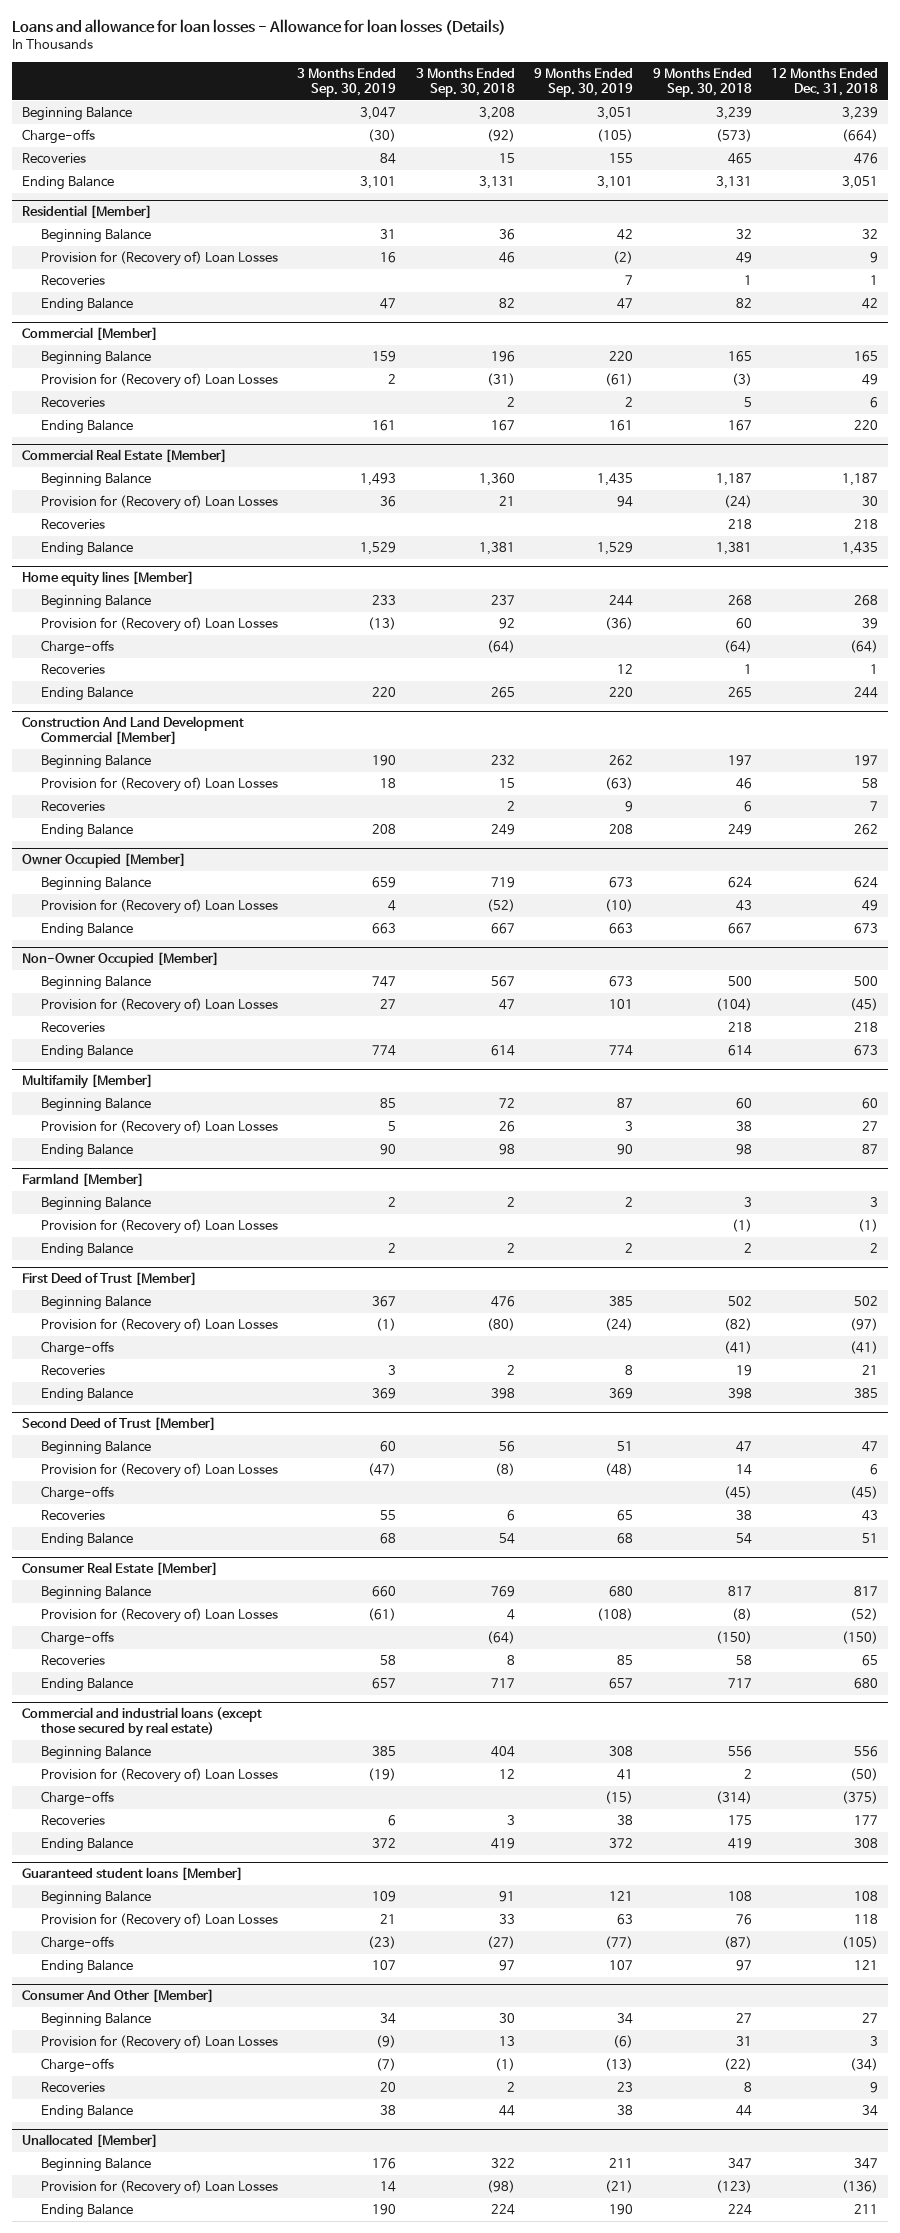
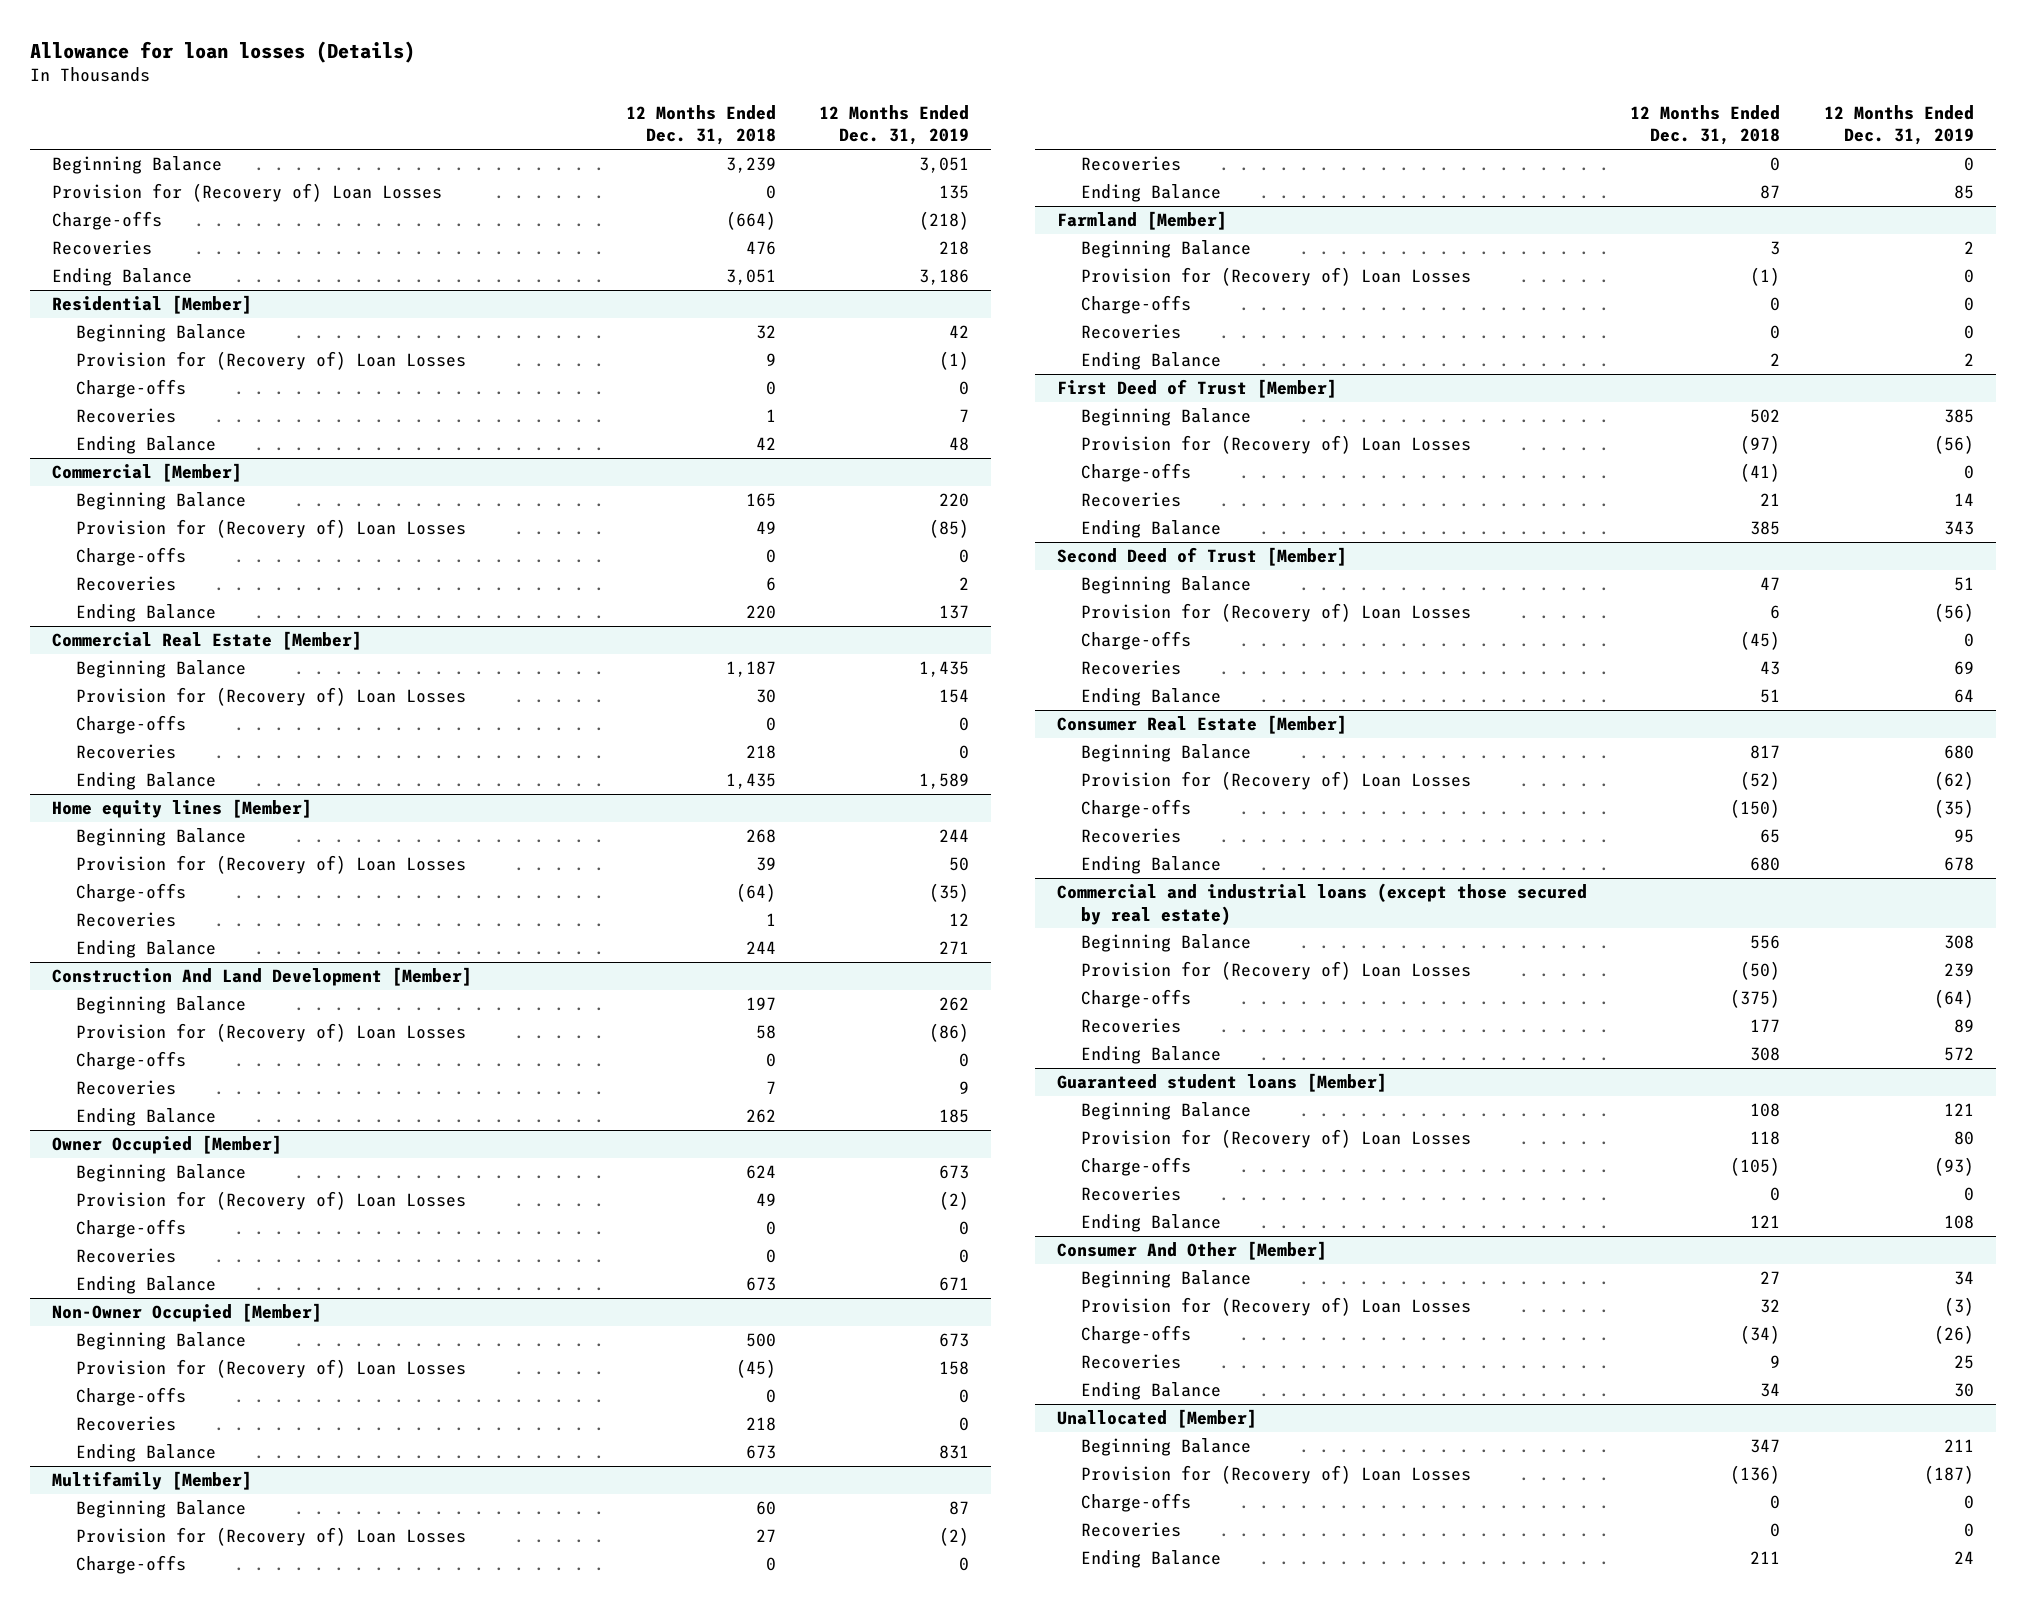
- Loans and allowance for loan losses - Allowance for loan losses (Details)
+ Allowance for loan losses (Details)
- | 3 Months Ended Sep. 30, 2019 | 3 Months Ended Sep. 30, 2018 | 9 Months Ended Sep. 30, 2019 | 9 Months Ended Sep. 30, 2018 | 12 Months Ended Dec. 31, 2018
+ | 12 Months Ended Dec. 31, 2018 | 12 Months Ended Dec. 31, 2019
+ Provision for (Recovery of) Loan Losses | 0 | 135
@ Residential [Member]
+ Charge-offs | 0 | 0
@ Commercial [Member]
+ Charge-offs | 0 | 0
@ Commercial Real Estate [Member]
+ Charge-offs | 0 | 0
- Construction And Land Development Commercial [Member]
+ Construction And Land Development [Member]
+ Charge-offs | 0 | 0
@ Owner Occupied [Member]
+ Charge-offs | 0 | 0
+ Recoveries | 0 | 0
@ Non-Owner Occupied [Member]
+ Charge-offs | 0 | 0
@ Multifamily [Member]
+ Charge-offs | 0 | 0
+ Recoveries | 0 | 0
@ Farmland [Member]
+ Charge-offs | 0 | 0
+ Recoveries | 0 | 0
@ Guaranteed student loans [Member]
+ Recoveries | 0 | 0
@ Consumer And Other [Member]
- Provision for (Recovery of) Loan Losses | (9) | 13 | (6) | 31 | 3
+ Provision for (Recovery of) Loan Losses | 32 | (3)
@ Unallocated [Member]
+ Charge-offs | 0 | 0
+ Recoveries | 0 | 0

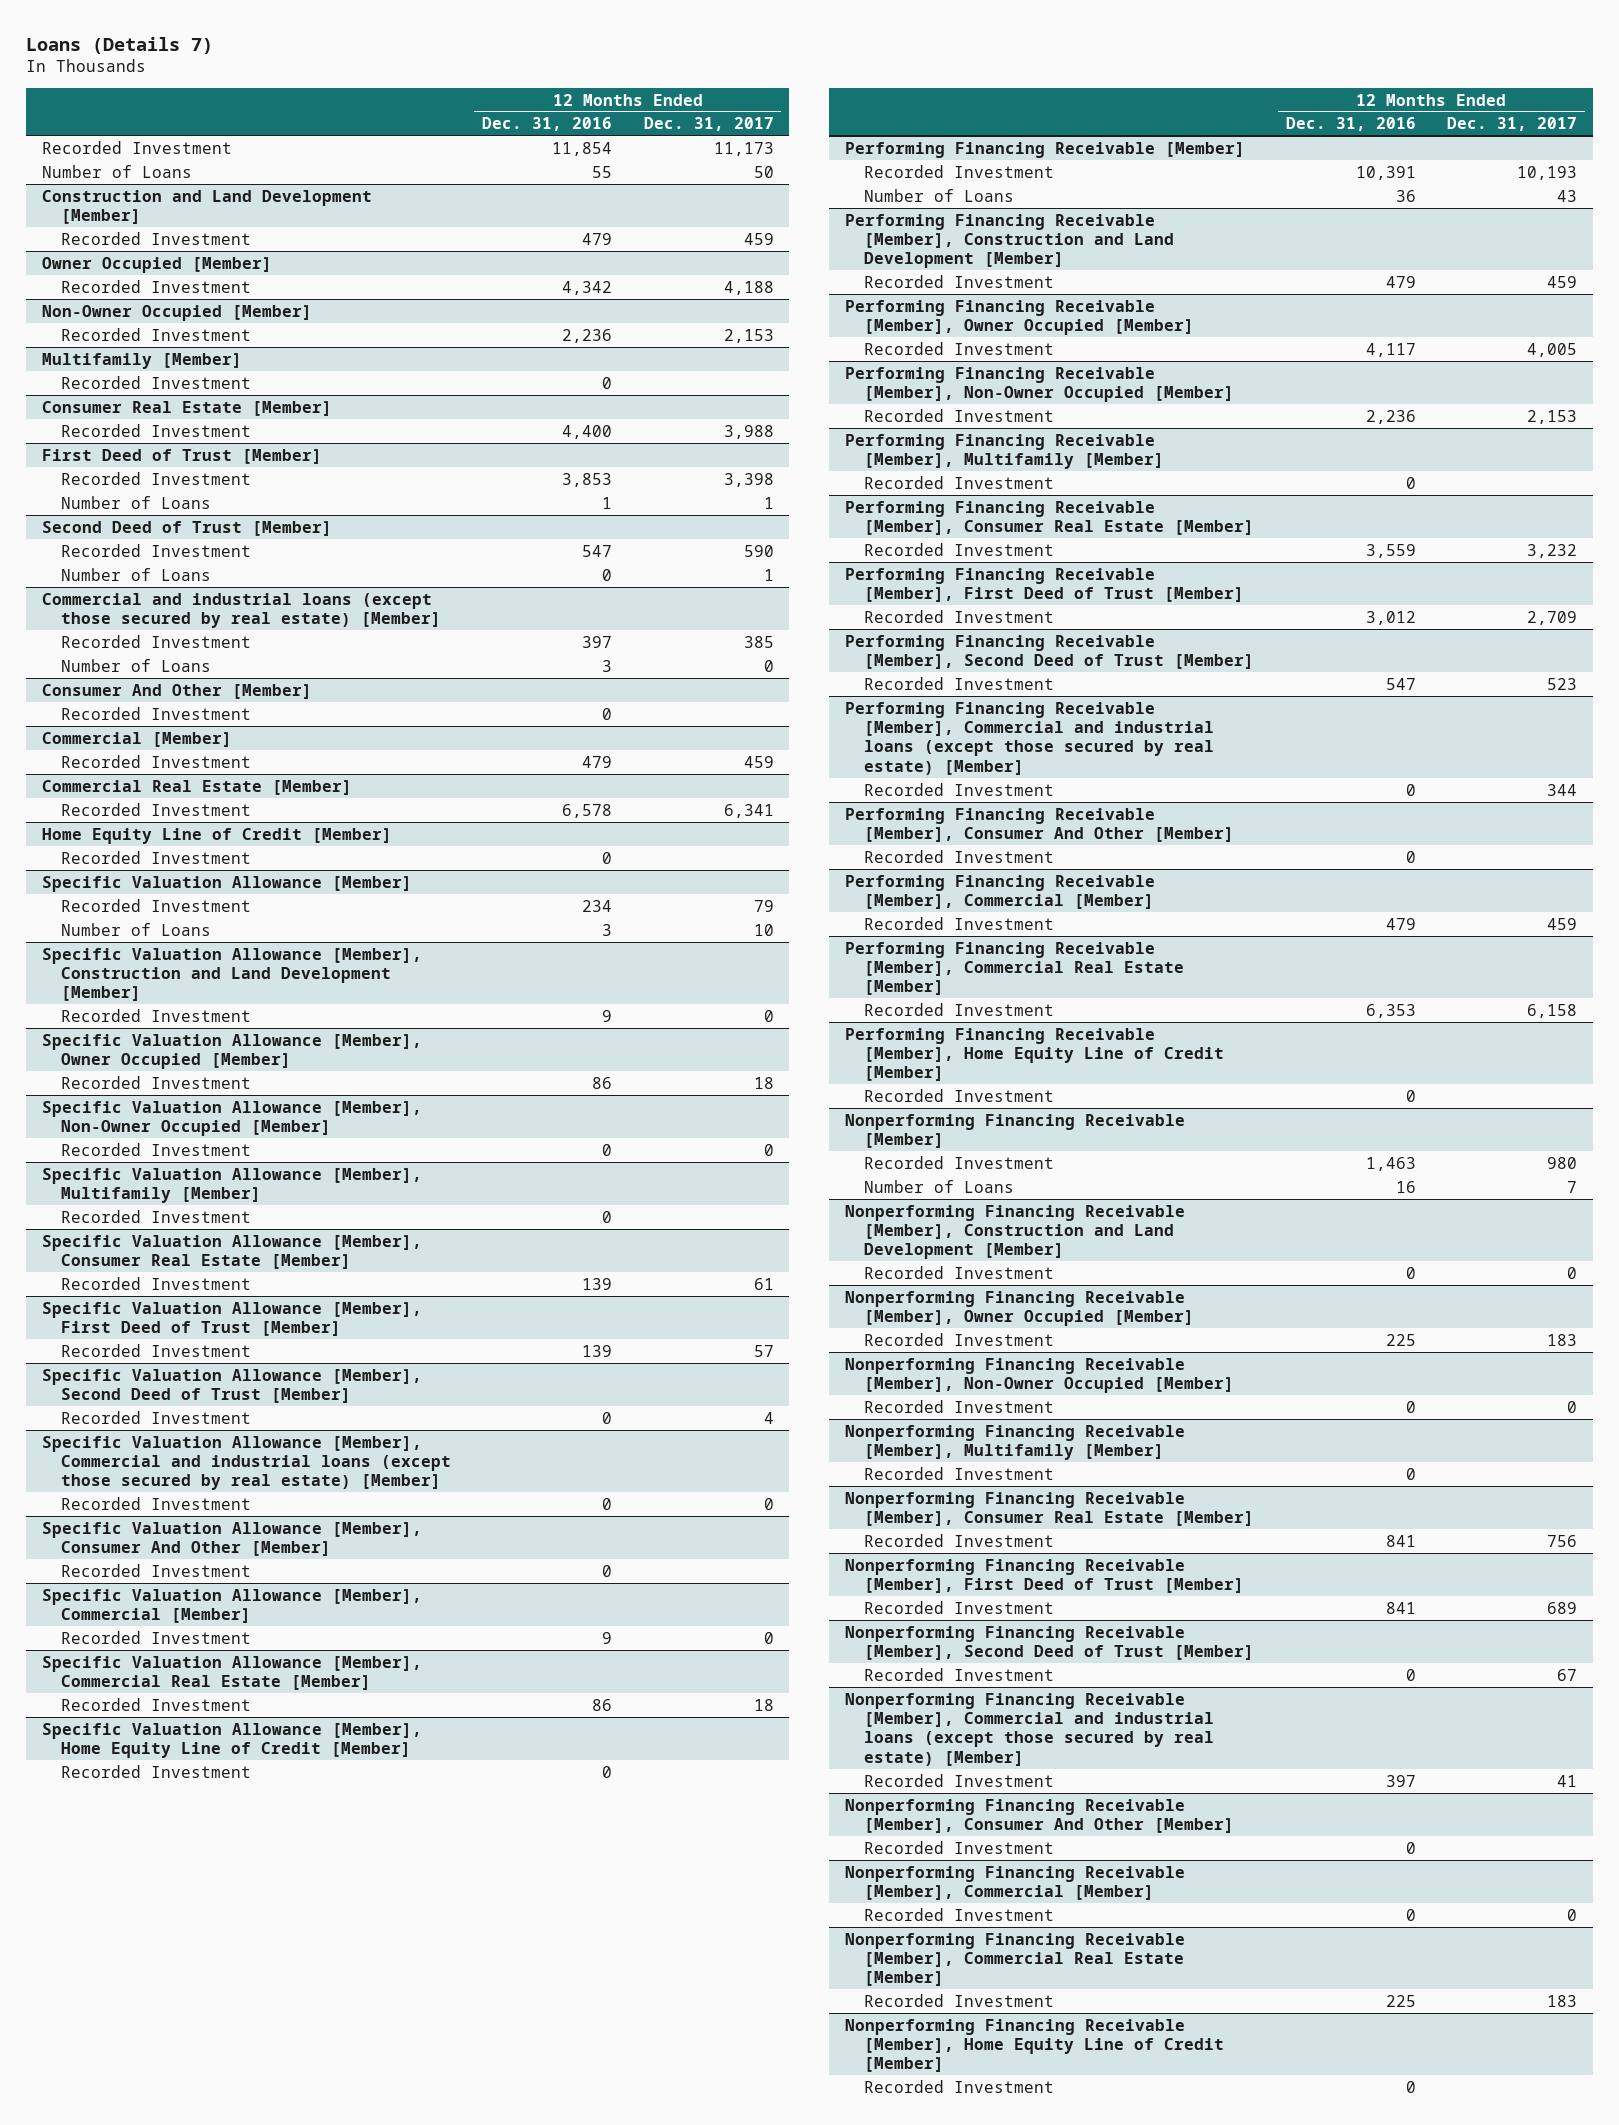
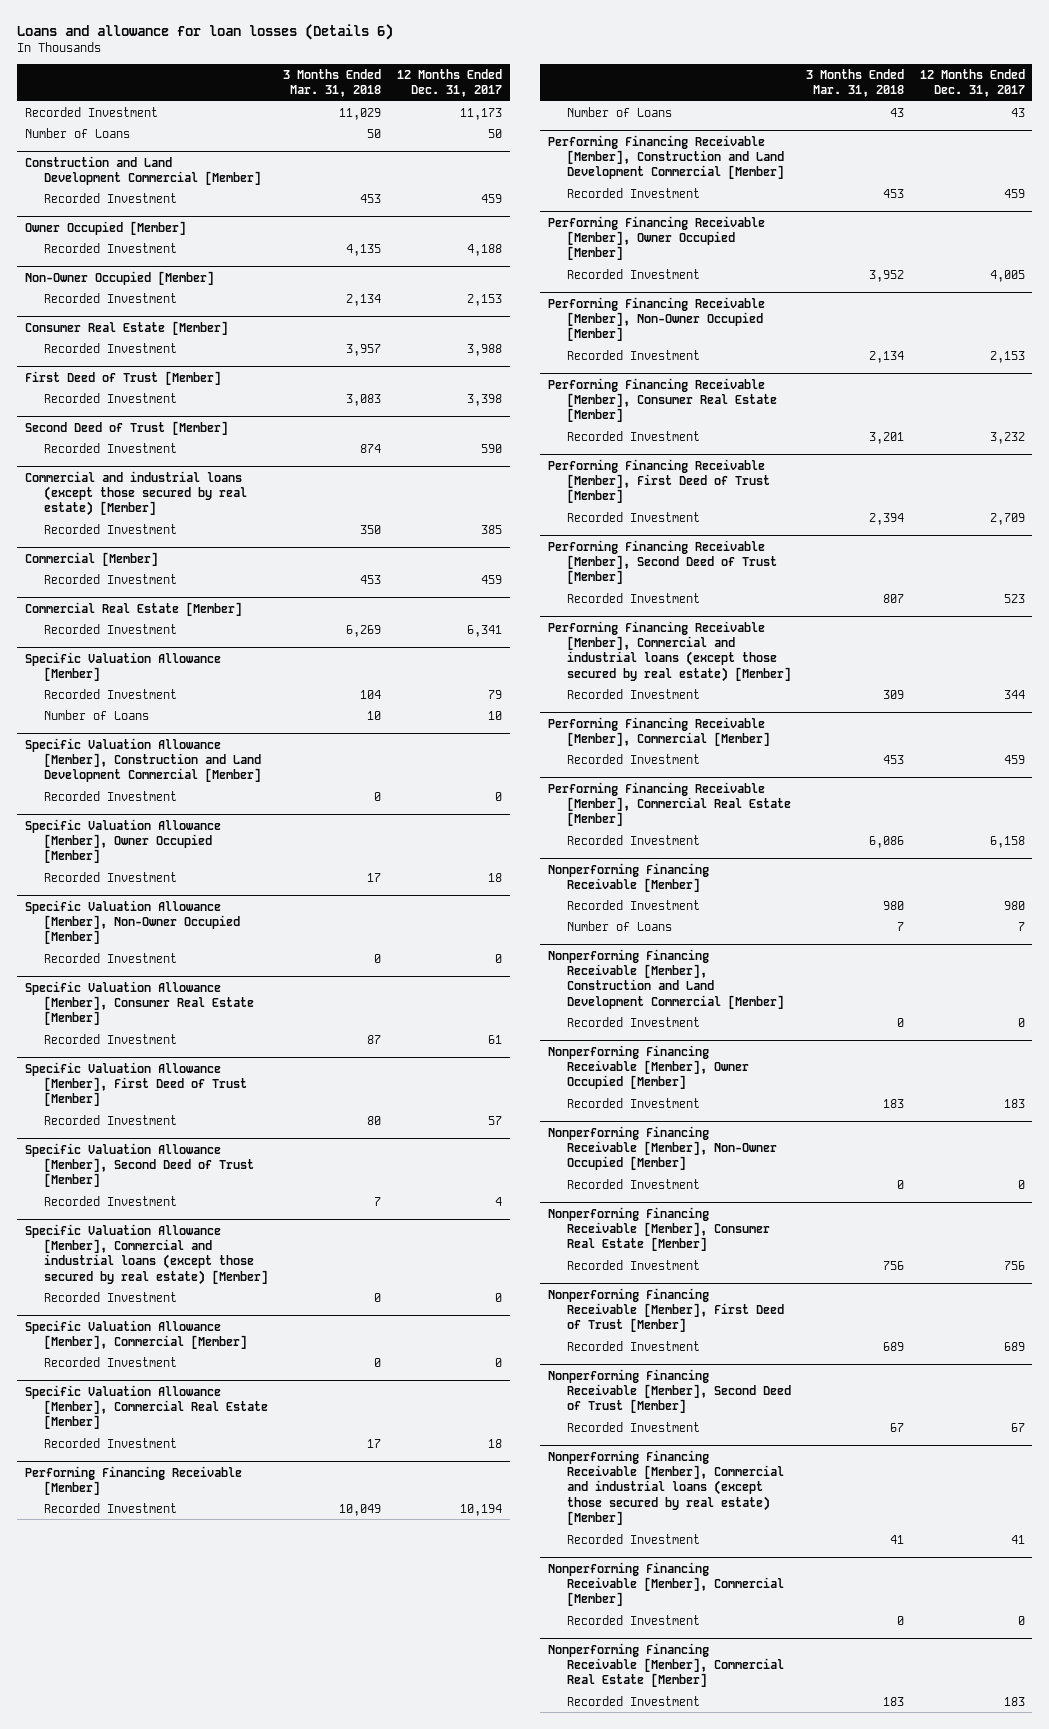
- Loans (Details 7)
+ Loans and allowance for loan losses (Details 6)
- | 12 Months Ended Dec. 31, 2016 | 12 Months Ended Dec. 31, 2017
+ | 3 Months Ended Mar. 31, 2018 | 12 Months Ended Dec. 31, 2017
- Construction and Land Development [Member]
+ Construction and Land Development Commercial [Member]
- Multifamily [Member]
- Recorded Investment | 0 |
@ First Deed of Trust [Member]
- Number of Loans | 1 | 1
@ Second Deed of Trust [Member]
- Number of Loans | 0 | 1
@ Commercial and industrial loans (except those secured by real estate) [Member]
- Number of Loans | 3 | 0
- Consumer And Other [Member]
- Recorded Investment | 0 |
- Home Equity Line of Credit [Member]
- Recorded Investment | 0 |
- Specific Valuation Allowance [Member], Construction and Land Development [Member]
+ Specific Valuation Allowance [Member], Construction and Land Development Commercial [Member]
- Specific Valuation Allowance [Member], Multifamily [Member]
- Recorded Investment | 0 |
- Specific Valuation Allowance [Member], Consumer And Other [Member]
- Recorded Investment | 0 |
- Specific Valuation Allowance [Member], Home Equity Line of Credit [Member]
- Recorded Investment | 0 |
@ Performing Financing Receivable [Member]
- Recorded Investment | 10,391 | 10,193
+ Recorded Investment | 10,049 | 10,194
- Performing Financing Receivable [Member], Construction and Land Development [Member]
+ Performing Financing Receivable [Member], Construction and Land Development Commercial [Member]
- Performing Financing Receivable [Member], Multifamily [Member]
- Recorded Investment | 0 |
- Performing Financing Receivable [Member], Consumer And Other [Member]
- Recorded Investment | 0 |
- Performing Financing Receivable [Member], Home Equity Line of Credit [Member]
- Recorded Investment | 0 |
- Nonperforming Financing Receivable [Member], Construction and Land Development [Member]
+ Nonperforming Financing Receivable [Member], Construction and Land Development Commercial [Member]
- Nonperforming Financing Receivable [Member], Multifamily [Member]
- Recorded Investment | 0 |
- Nonperforming Financing Receivable [Member], Consumer And Other [Member]
- Recorded Investment | 0 |
- Nonperforming Financing Receivable [Member], Home Equity Line of Credit [Member]
- Recorded Investment | 0 |

